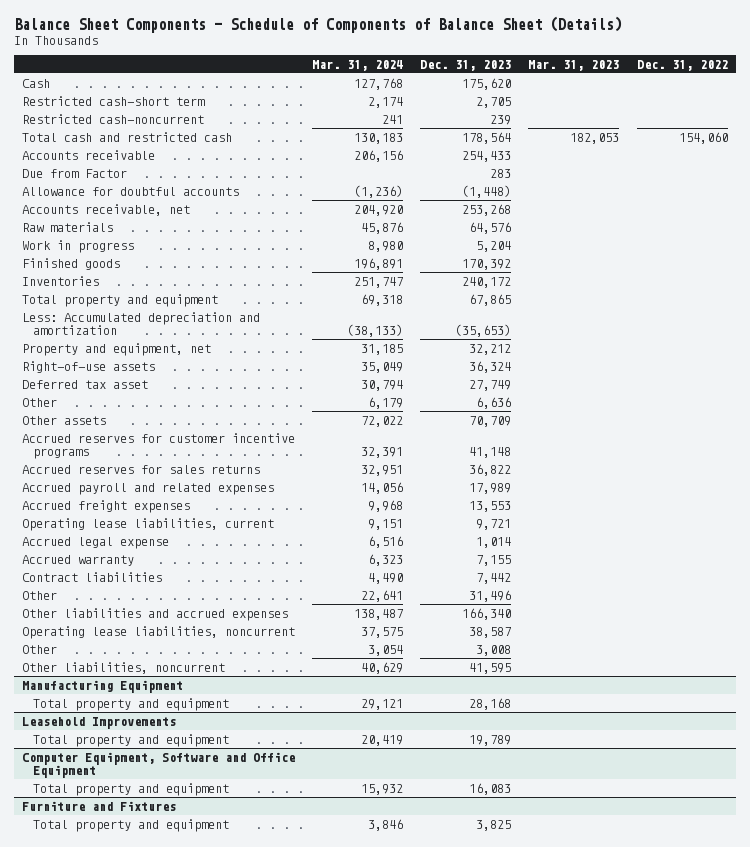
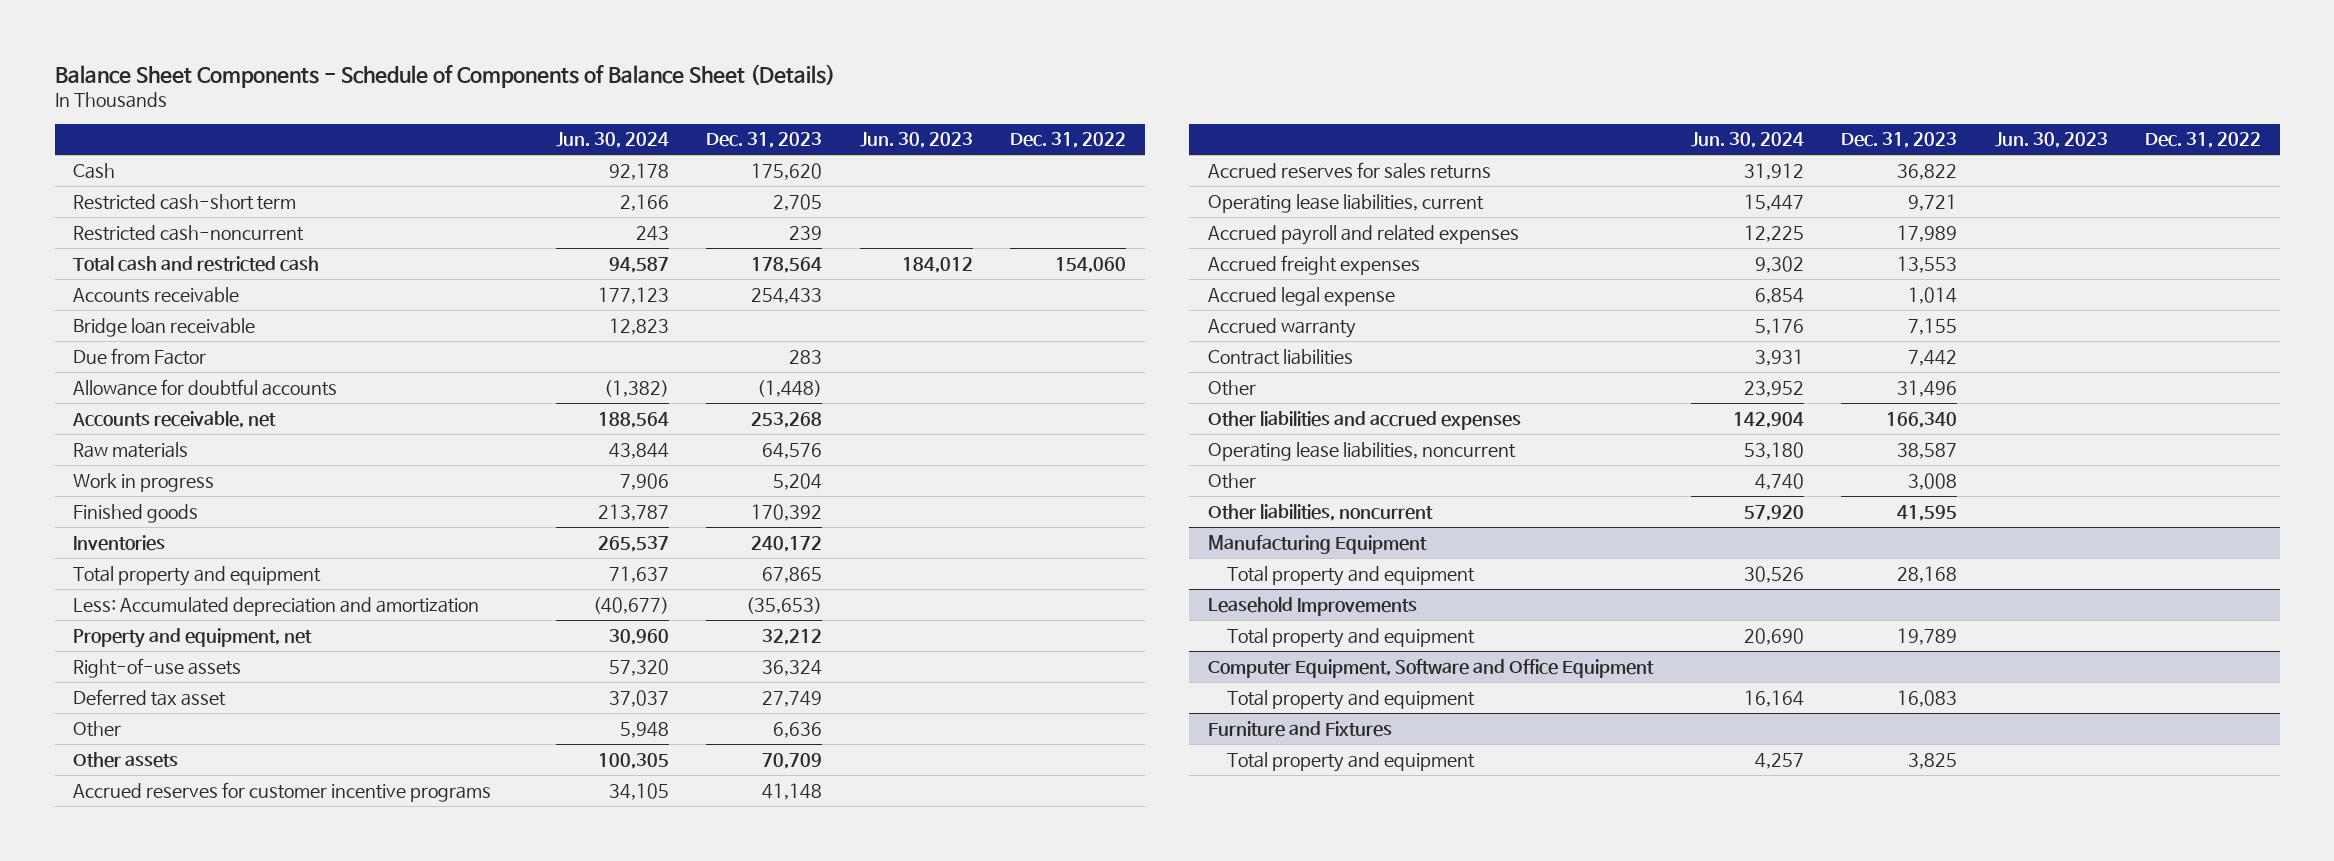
- | Mar. 31, 2024 | Dec. 31, 2023 | Mar. 31, 2023 | Dec. 31, 2022
+ | Jun. 30, 2024 | Dec. 31, 2023 | Jun. 30, 2023 | Dec. 31, 2022
+ Bridge loan receivable | 12,823 | | |
moved up: Operating lease liabilities, current | 15,447 | 9,721 | |

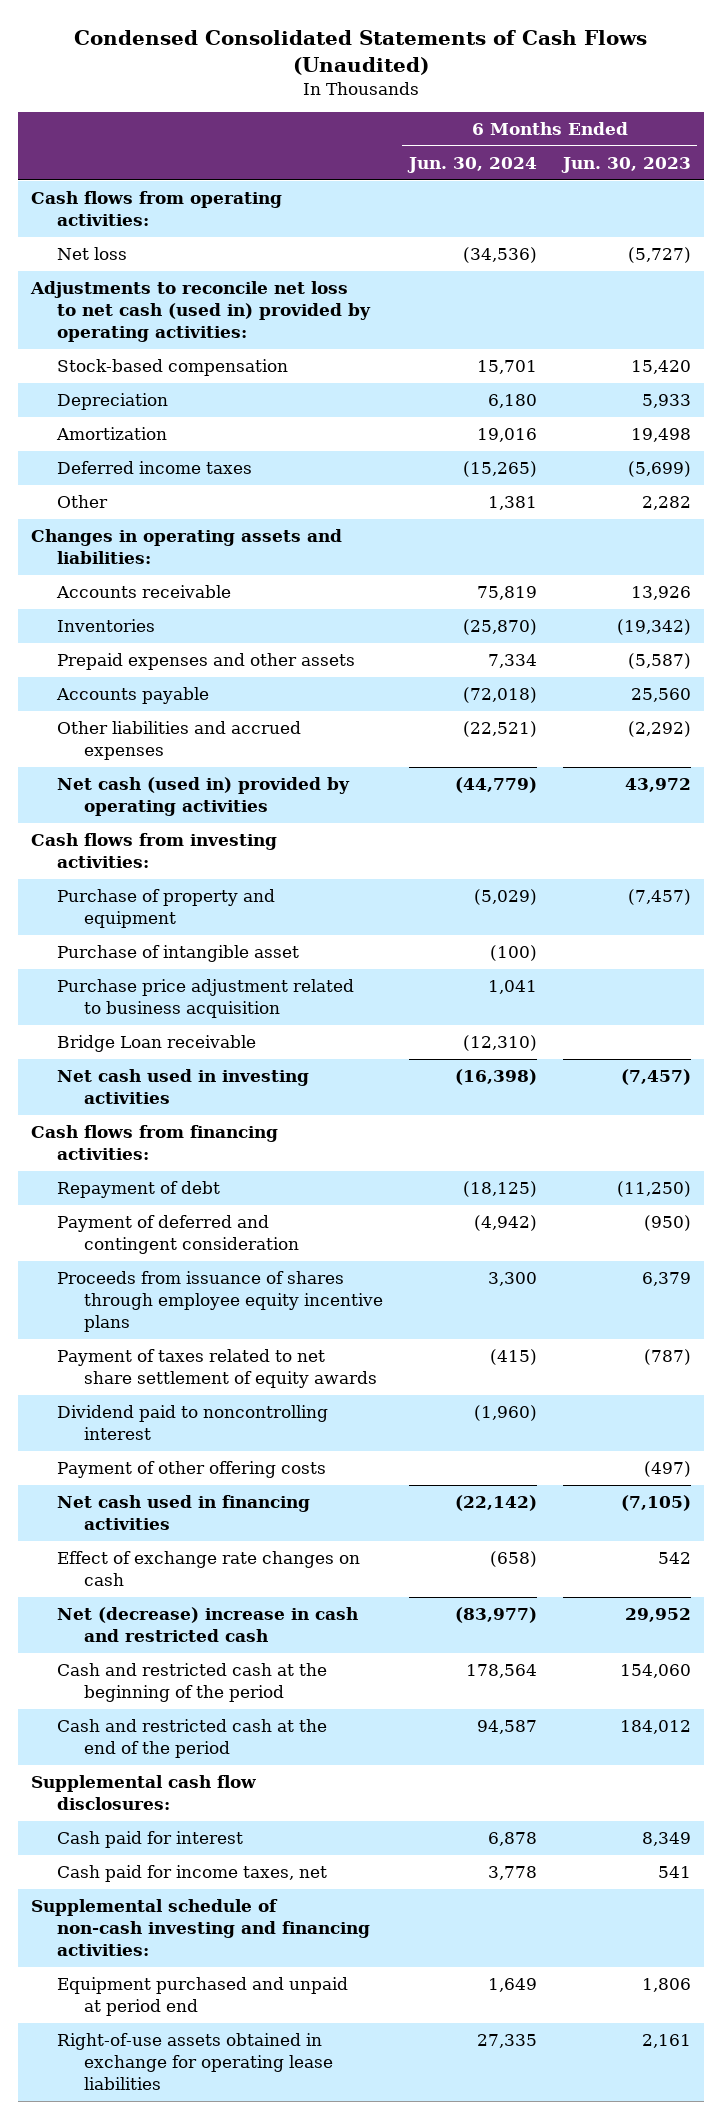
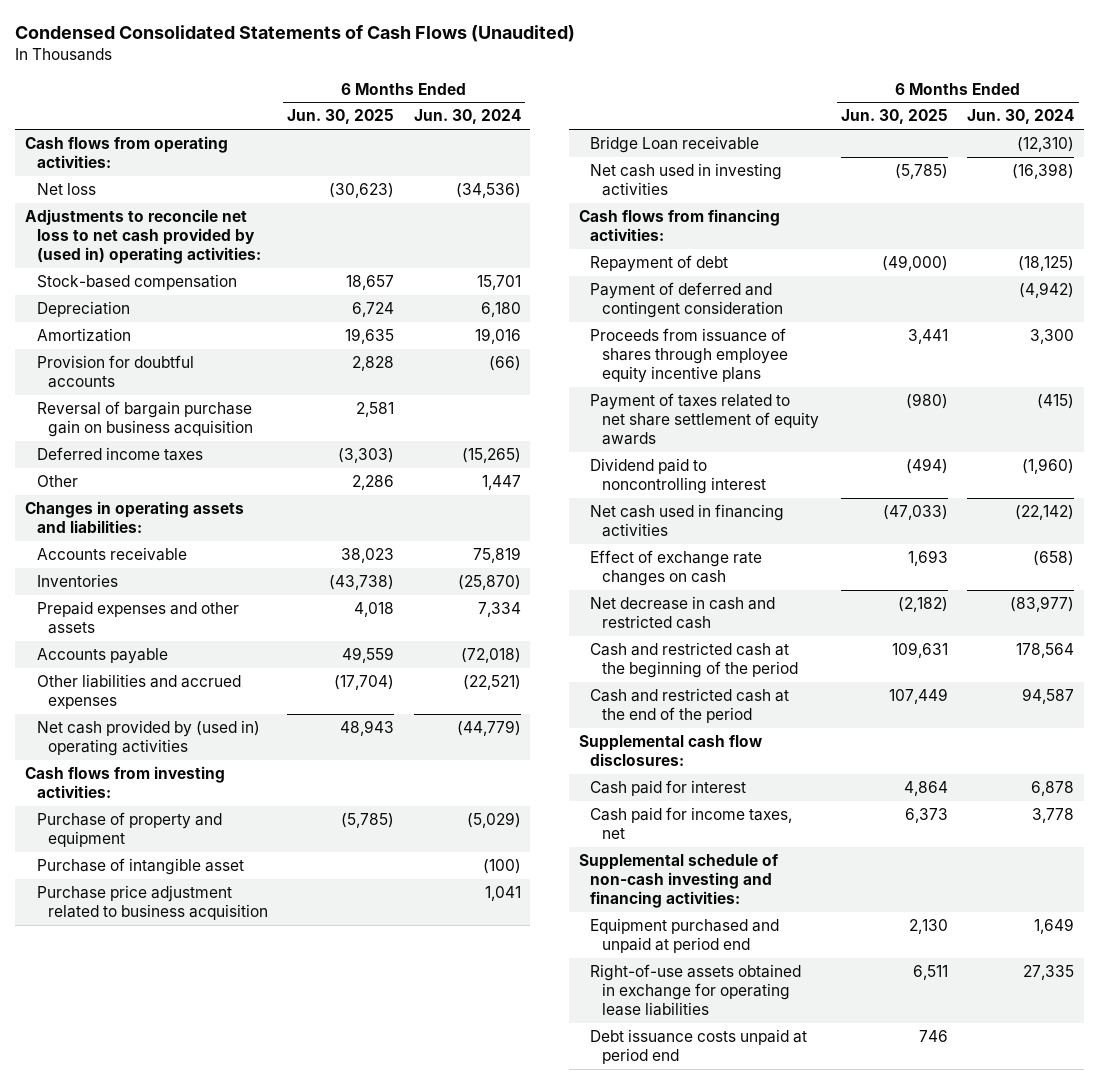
- | 6 Months Ended Jun. 30, 2024 | 6 Months Ended Jun. 30, 2023
+ | 6 Months Ended Jun. 30, 2025 | 6 Months Ended Jun. 30, 2024
- Adjustments to reconcile net loss to net cash (used in) provided by operating activities:
+ Adjustments to reconcile net loss to net cash provided by (used in) operating activities:
+ Provision for doubtful accounts | 2,828 | (66)
+ Reversal of bargain purchase gain on business acquisition | 2,581 |
- Other | 1,381 | 2,282
+ Other | 2,286 | 1,447
- Net cash (used in) provided by operating activities | (44,779) | 43,972
+ Net cash provided by (used in) operating activities | 48,943 | (44,779)
- Payment of other offering costs | | (497)
- Net (decrease) increase in cash and restricted cash | (83,977) | 29,952
+ Net decrease in cash and restricted cash | (2,182) | (83,977)
+ Debt issuance costs unpaid at period end | 746 |

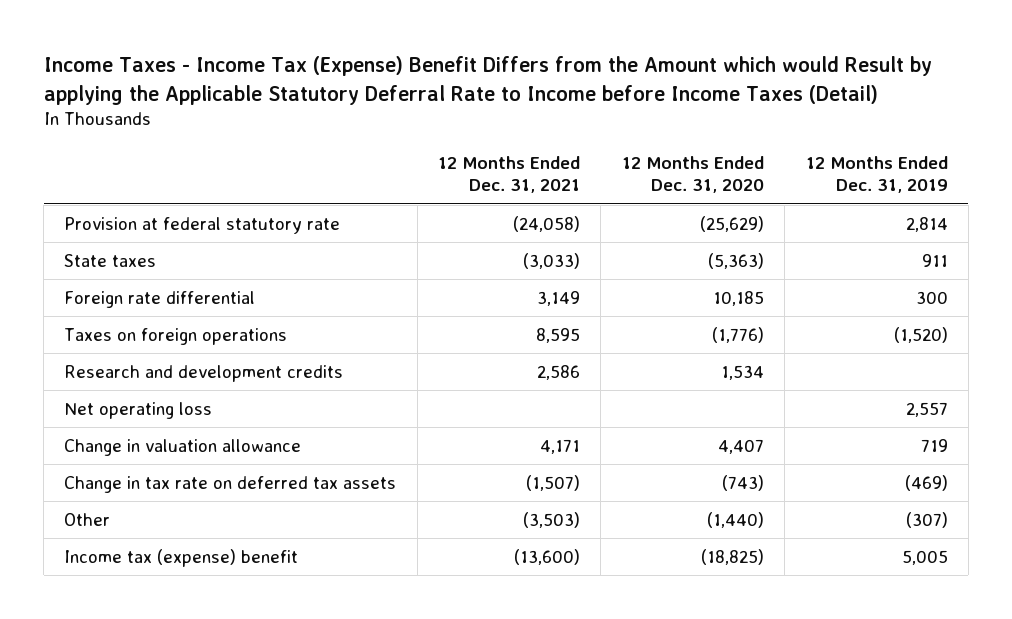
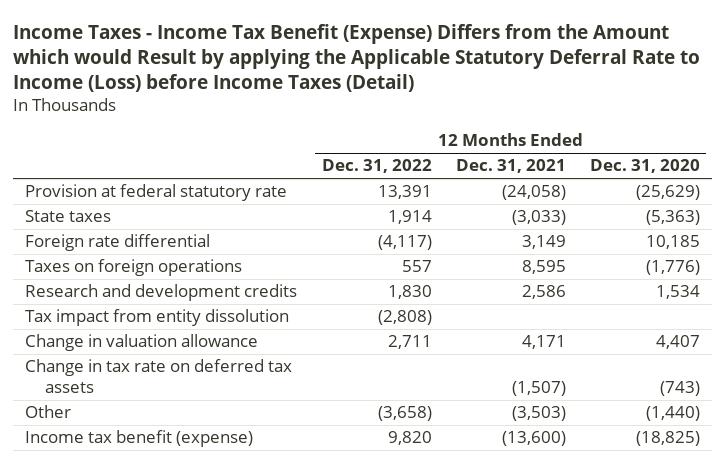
- Income Taxes - Income Tax (Expense) Benefit Differs from the Amount which would Result by applying the Applicable Statutory Deferral Rate to Income before Income Taxes (Detail)
+ Income Taxes - Income Tax Benefit (Expense) Differs from the Amount which would Result by applying the Applicable Statutory Deferral Rate to Income (Loss) before Income Taxes (Detail)
- | 12 Months Ended Dec. 31, 2021 | 12 Months Ended Dec. 31, 2020 | 12 Months Ended Dec. 31, 2019
+ | 12 Months Ended Dec. 31, 2022 | 12 Months Ended Dec. 31, 2021 | 12 Months Ended Dec. 31, 2020
- Net operating loss | | | 2,557
+ Tax impact from entity dissolution | (2,808) | |
- Income tax (expense) benefit | (13,600) | (18,825) | 5,005
+ Income tax benefit (expense) | 9,820 | (13,600) | (18,825)

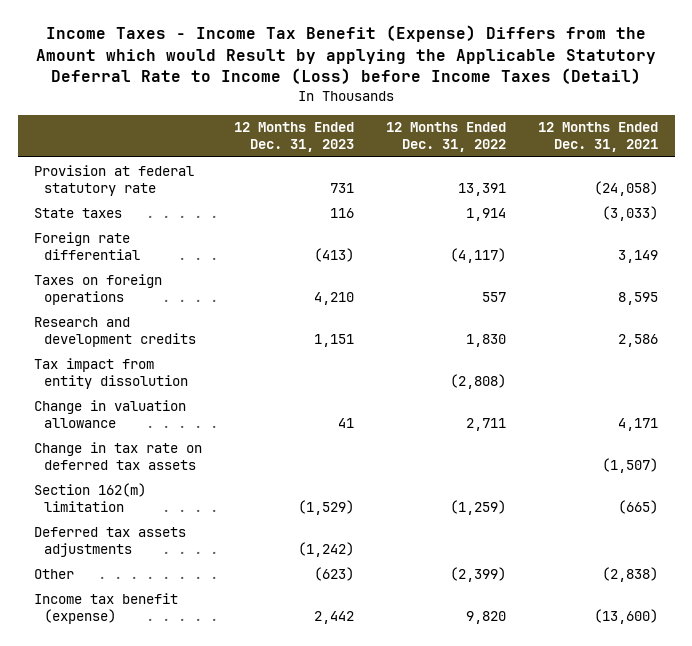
- | 12 Months Ended Dec. 31, 2022 | 12 Months Ended Dec. 31, 2021 | 12 Months Ended Dec. 31, 2020
+ | 12 Months Ended Dec. 31, 2023 | 12 Months Ended Dec. 31, 2022 | 12 Months Ended Dec. 31, 2021
- Other | (3,658) | (3,503) | (1,440)
+ Section 162(m) limitation | (1,529) | (1,259) | (665)
+ Deferred tax assets adjustments | (1,242) | |
+ Other | (623) | (2,399) | (2,838)

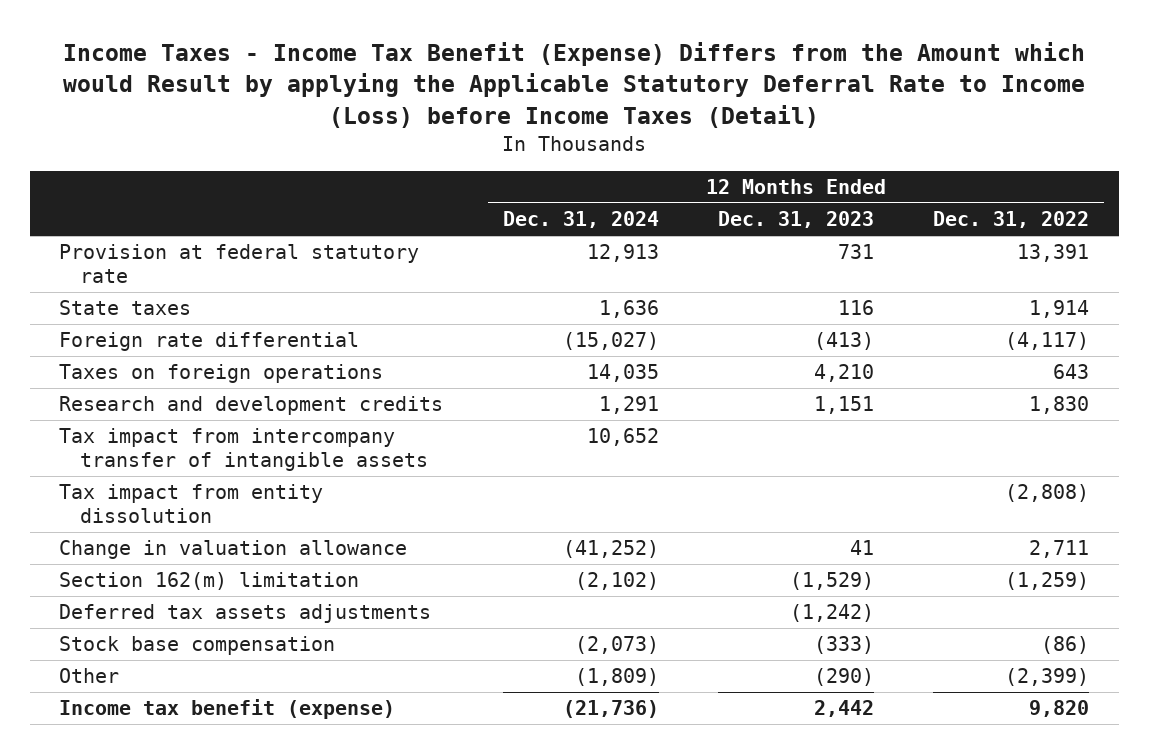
- | 12 Months Ended Dec. 31, 2023 | 12 Months Ended Dec. 31, 2022 | 12 Months Ended Dec. 31, 2021
+ | 12 Months Ended Dec. 31, 2024 | 12 Months Ended Dec. 31, 2023 | 12 Months Ended Dec. 31, 2022
- Taxes on foreign operations | 4,210 | 557 | 8,595
+ Taxes on foreign operations | 14,035 | 4,210 | 643
+ Tax impact from intercompany transfer of intangible assets | 10,652 | |
- Change in tax rate on deferred tax assets | | | (1,507)
- Other | (623) | (2,399) | (2,838)
+ Stock base compensation | (2,073) | (333) | (86)
+ Other | (1,809) | (290) | (2,399)

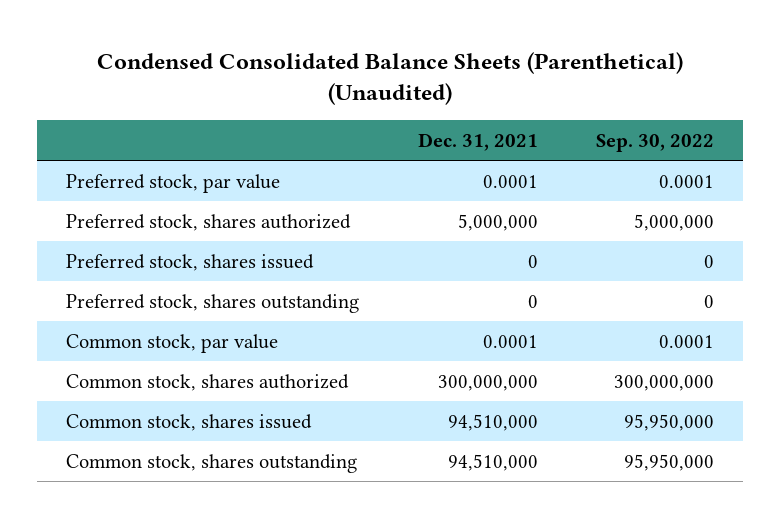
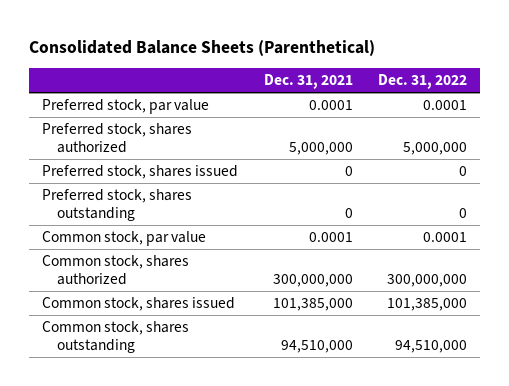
- Condensed Consolidated Balance Sheets (Parenthetical) (Unaudited)
+ Consolidated Balance Sheets (Parenthetical)
- | Dec. 31, 2021 | Sep. 30, 2022
+ | Dec. 31, 2021 | Dec. 31, 2022
- Common stock, shares issued | 94,510,000 | 95,950,000
+ Common stock, shares issued | 101,385,000 | 101,385,000

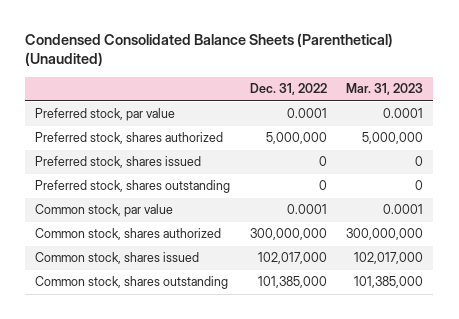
- Consolidated Balance Sheets (Parenthetical)
+ Condensed Consolidated Balance Sheets (Parenthetical) (Unaudited)
- | Dec. 31, 2021 | Dec. 31, 2022
+ | Dec. 31, 2022 | Mar. 31, 2023
- Common stock, shares issued | 101,385,000 | 101,385,000
- Common stock, shares outstanding | 94,510,000 | 94,510,000
+ Common stock, shares issued | 102,017,000 | 102,017,000
+ Common stock, shares outstanding | 101,385,000 | 101,385,000

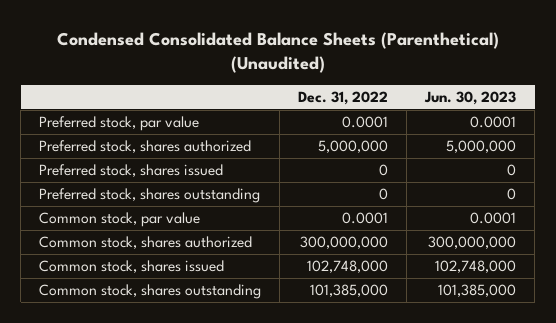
- | Dec. 31, 2022 | Mar. 31, 2023
+ | Dec. 31, 2022 | Jun. 30, 2023
- Common stock, shares issued | 102,017,000 | 102,017,000
+ Common stock, shares issued | 102,748,000 | 102,748,000

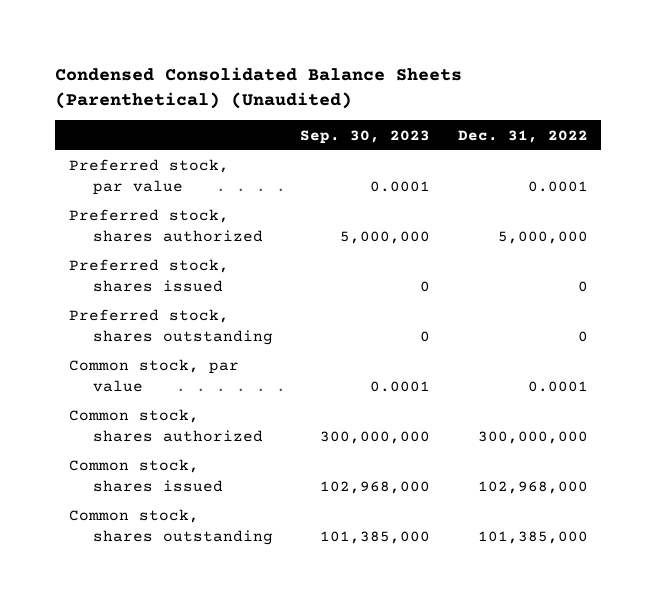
- | Dec. 31, 2022 | Jun. 30, 2023
+ | Sep. 30, 2023 | Dec. 31, 2022
- Common stock, shares issued | 102,748,000 | 102,748,000
+ Common stock, shares issued | 102,968,000 | 102,968,000

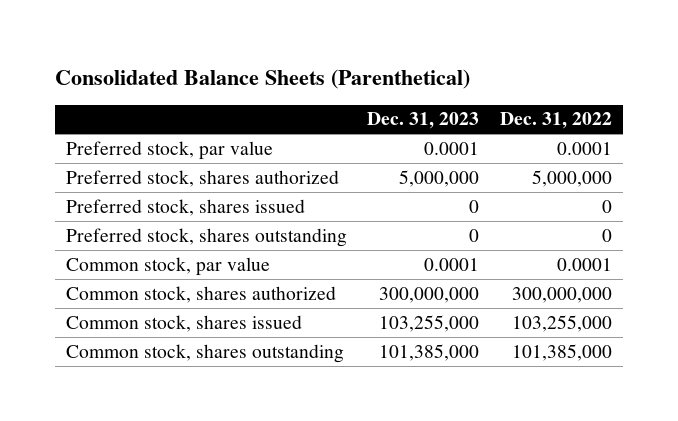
- Condensed Consolidated Balance Sheets (Parenthetical) (Unaudited)
+ Consolidated Balance Sheets (Parenthetical)
- | Sep. 30, 2023 | Dec. 31, 2022
+ | Dec. 31, 2023 | Dec. 31, 2022
- Common stock, shares issued | 102,968,000 | 102,968,000
+ Common stock, shares issued | 103,255,000 | 103,255,000

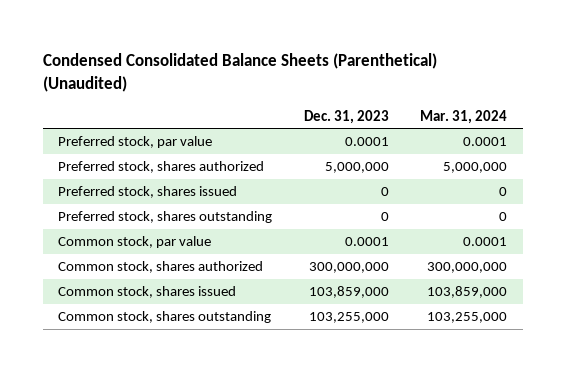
- Consolidated Balance Sheets (Parenthetical)
+ Condensed Consolidated Balance Sheets (Parenthetical) (Unaudited)
- | Dec. 31, 2023 | Dec. 31, 2022
+ | Dec. 31, 2023 | Mar. 31, 2024
- Common stock, shares issued | 103,255,000 | 103,255,000
- Common stock, shares outstanding | 101,385,000 | 101,385,000
+ Common stock, shares issued | 103,859,000 | 103,859,000
+ Common stock, shares outstanding | 103,255,000 | 103,255,000

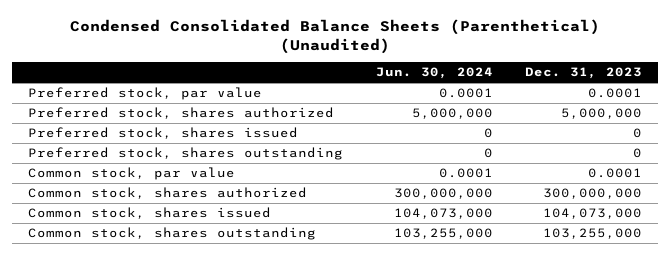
- | Dec. 31, 2023 | Mar. 31, 2024
+ | Jun. 30, 2024 | Dec. 31, 2023
- Common stock, shares issued | 103,859,000 | 103,859,000
+ Common stock, shares issued | 104,073,000 | 104,073,000

